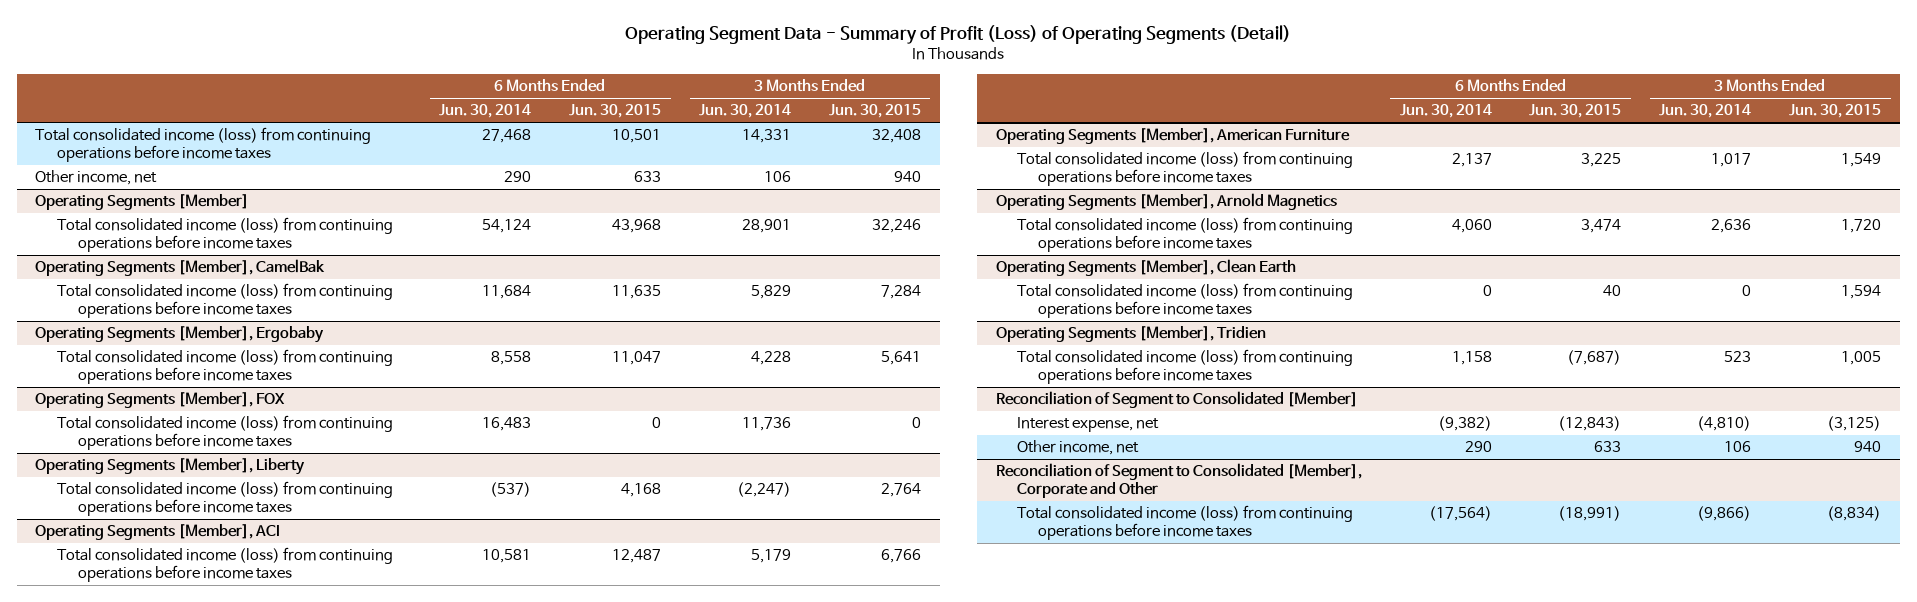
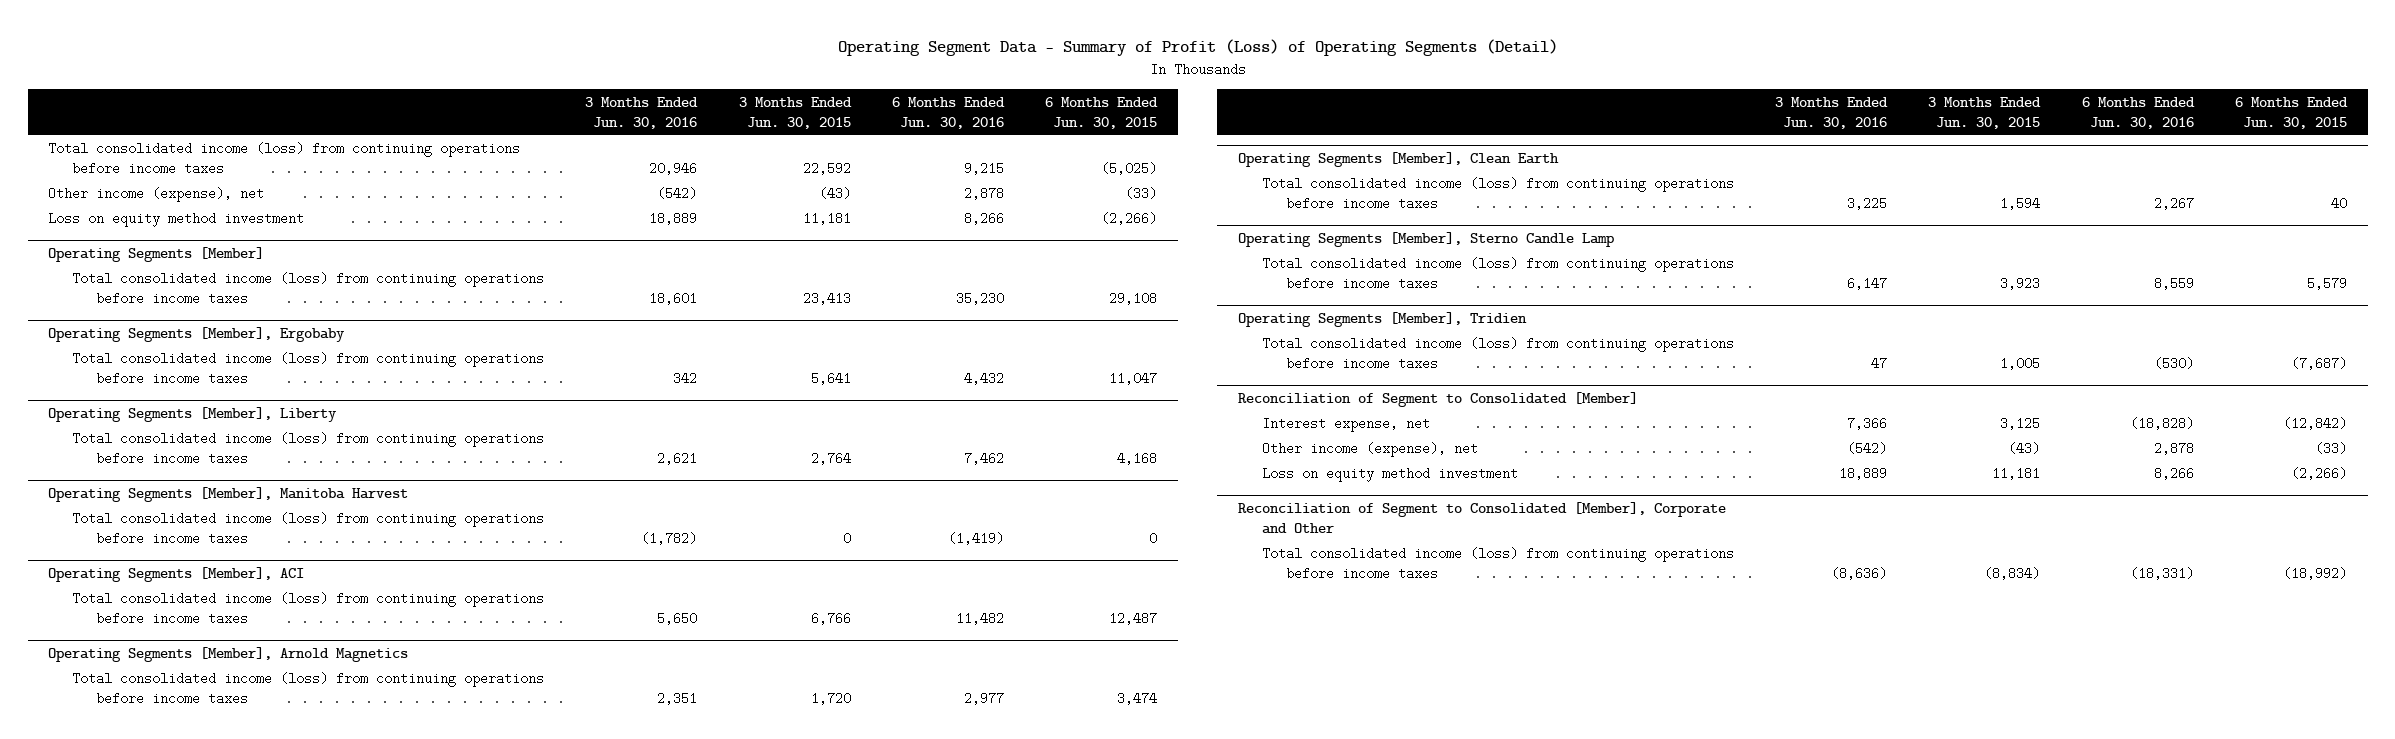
- | 6 Months Ended Jun. 30, 2014 | 6 Months Ended Jun. 30, 2015 | 3 Months Ended Jun. 30, 2014 | 3 Months Ended Jun. 30, 2015
+ | 3 Months Ended Jun. 30, 2016 | 3 Months Ended Jun. 30, 2015 | 6 Months Ended Jun. 30, 2016 | 6 Months Ended Jun. 30, 2015
- Total consolidated income (loss) from continuing operations before income taxes | 27,468 | 10,501 | 14,331 | 32,408
- Other income, net | 290 | 633 | 106 | 940
+ Total consolidated income (loss) from continuing operations before income taxes | 20,946 | 22,592 | 9,215 | (5,025)
+ Other income (expense), net | (542) | (43) | 2,878 | (33)
+ Loss on equity method investment | 18,889 | 11,181 | 8,266 | (2,266)
@ Operating Segments [Member]
- Total consolidated income (loss) from continuing operations before income taxes | 54,124 | 43,968 | 28,901 | 32,246
- Operating Segments [Member], CamelBak
- Total consolidated income (loss) from continuing operations before income taxes | 11,684 | 11,635 | 5,829 | 7,284
@ Operating Segments [Member]
+ Total consolidated income (loss) from continuing operations before income taxes | 18,601 | 23,413 | 35,230 | 29,108
- Operating Segments [Member], FOX
- Total consolidated income (loss) from continuing operations before income taxes | 16,483 | 0 | 11,736 | 0
+ Operating Segments [Member], Manitoba Harvest
+ Total consolidated income (loss) from continuing operations before income taxes | (1,782) | 0 | (1,419) | 0
- Operating Segments [Member], American Furniture
- Total consolidated income (loss) from continuing operations before income taxes | 2,137 | 3,225 | 1,017 | 1,549
+ Operating Segments [Member], Sterno Candle Lamp
+ Total consolidated income (loss) from continuing operations before income taxes | 6,147 | 3,923 | 8,559 | 5,579
@ Reconciliation of Segment to Consolidated [Member]
- Interest expense, net | (9,382) | (12,843) | (4,810) | (3,125)
- Other income, net | 290 | 633 | 106 | 940
+ Interest expense, net | 7,366 | 3,125 | (18,828) | (12,842)
+ Other income (expense), net | (542) | (43) | 2,878 | (33)
+ Loss on equity method investment | 18,889 | 11,181 | 8,266 | (2,266)
@ Reconciliation of Segment to Consolidated [Member], Corporate and Other
- Total consolidated income (loss) from continuing operations before income taxes | (17,564) | (18,991) | (9,866) | (8,834)
+ Total consolidated income (loss) from continuing operations before income taxes | (8,636) | (8,834) | (18,331) | (18,992)

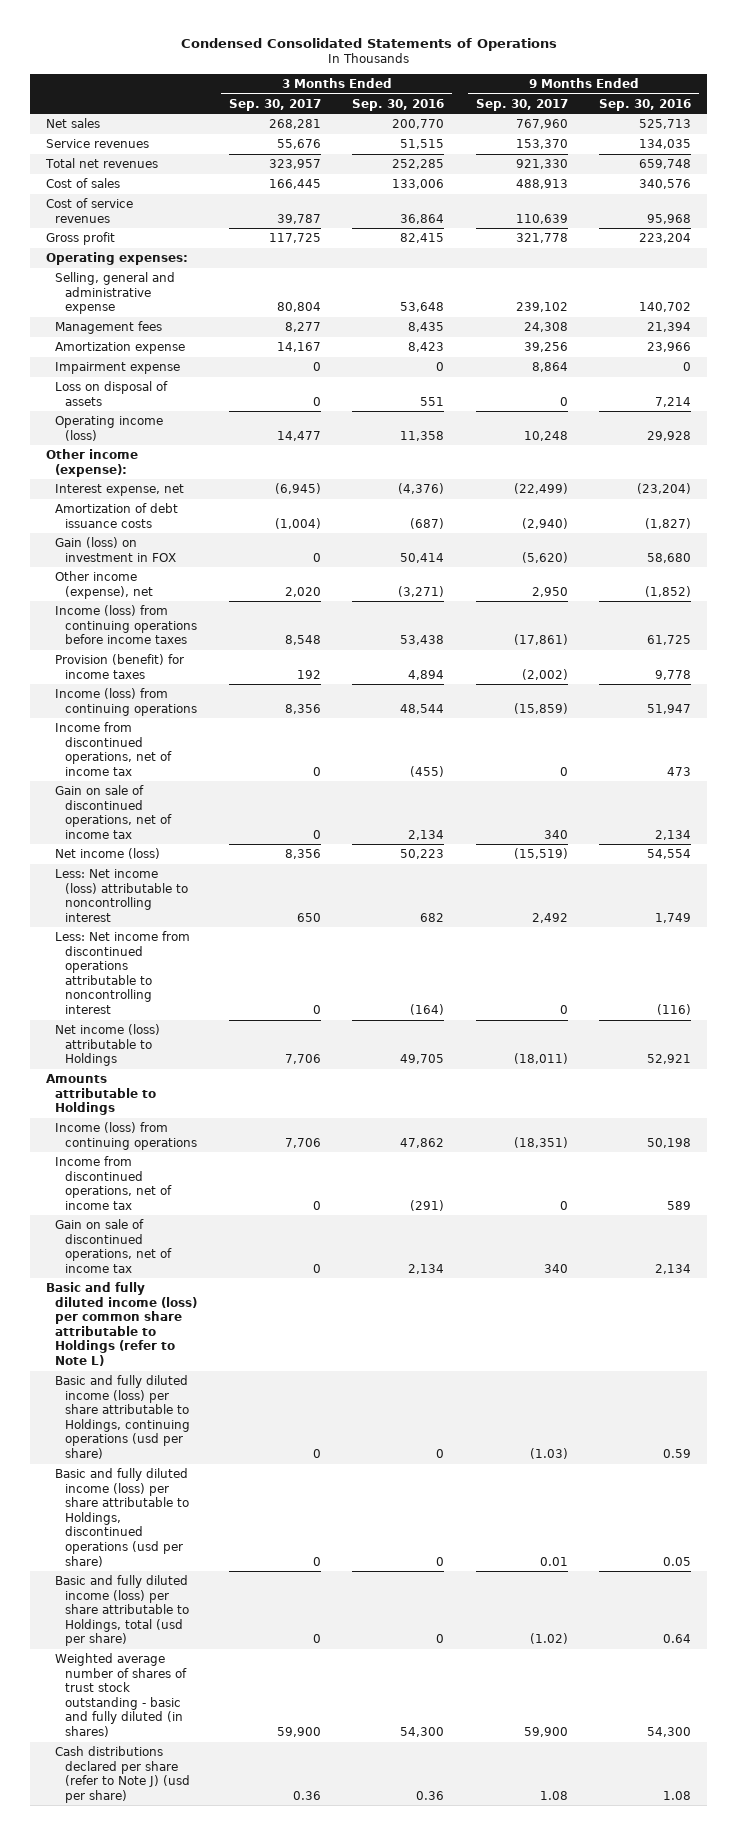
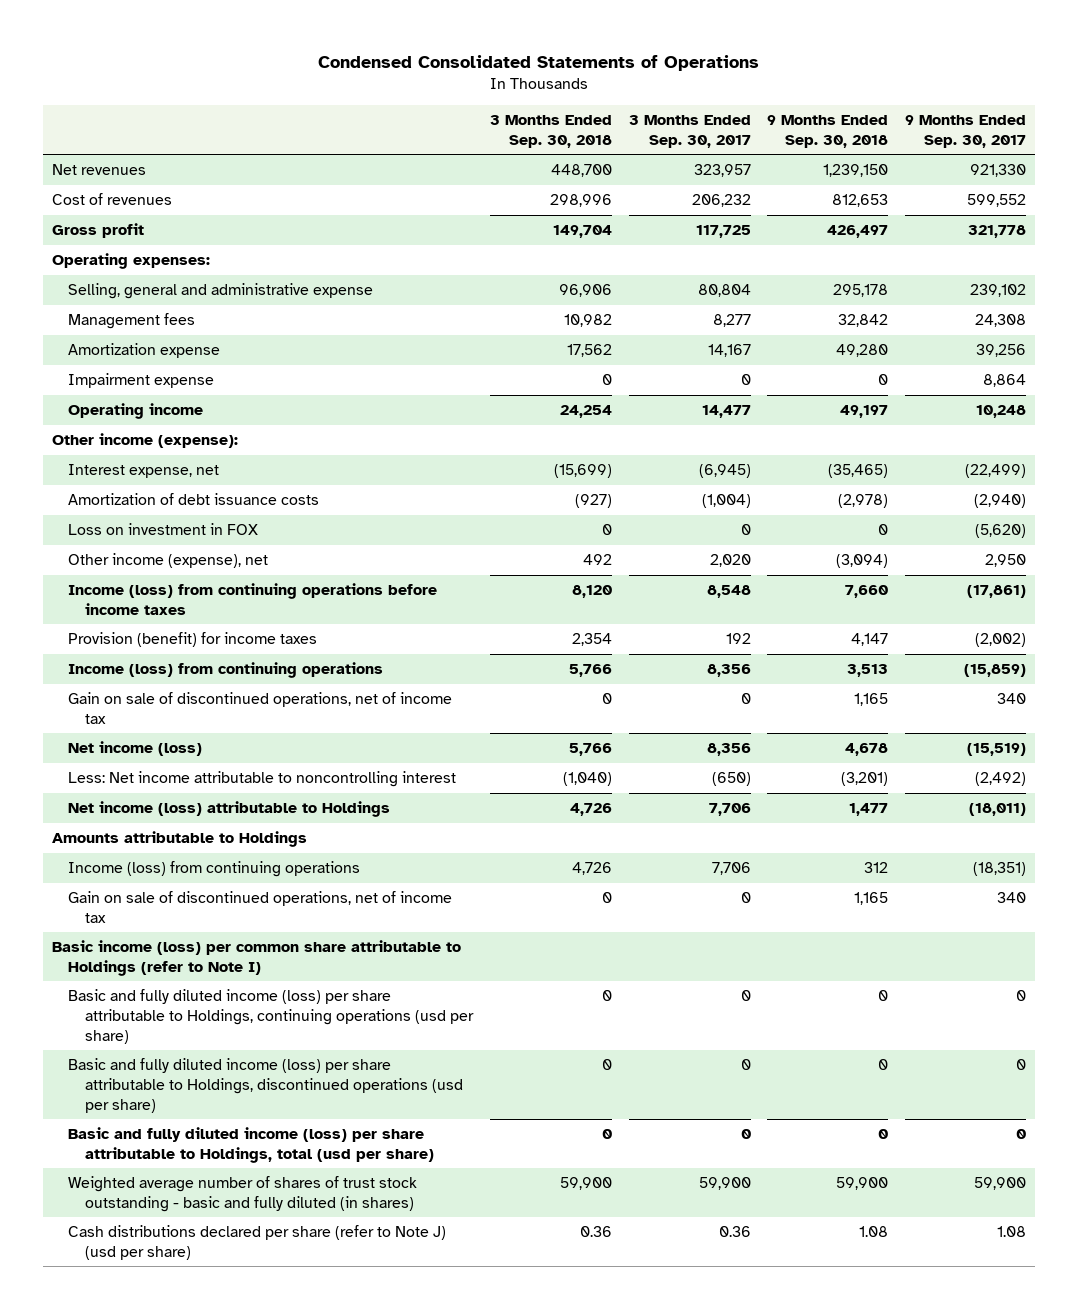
- | 3 Months Ended Sep. 30, 2017 | 3 Months Ended Sep. 30, 2016 | 9 Months Ended Sep. 30, 2017 | 9 Months Ended Sep. 30, 2016
+ | 3 Months Ended Sep. 30, 2018 | 3 Months Ended Sep. 30, 2017 | 9 Months Ended Sep. 30, 2018 | 9 Months Ended Sep. 30, 2017
- Net sales | 268,281 | 200,770 | 767,960 | 525,713
- Service revenues | 55,676 | 51,515 | 153,370 | 134,035
- Total net revenues | 323,957 | 252,285 | 921,330 | 659,748
- Cost of sales | 166,445 | 133,006 | 488,913 | 340,576
- Cost of service revenues | 39,787 | 36,864 | 110,639 | 95,968
+ Net revenues | 448,700 | 323,957 | 1,239,150 | 921,330
+ Cost of revenues | 298,996 | 206,232 | 812,653 | 599,552
- Loss on disposal of assets | 0 | 551 | 0 | 7,214
- Operating income (loss) | 14,477 | 11,358 | 10,248 | 29,928
+ Operating income | 24,254 | 14,477 | 49,197 | 10,248
- Gain (loss) on investment in FOX | 0 | 50,414 | (5,620) | 58,680
+ Loss on investment in FOX | 0 | 0 | 0 | (5,620)
- Income from discontinued operations, net of income tax | 0 | (455) | 0 | 473
- Less: Net income (loss) attributable to noncontrolling interest | 650 | 682 | 2,492 | 1,749
- Less: Net income from discontinued operations attributable to noncontrolling interest | 0 | (164) | 0 | (116)
+ Less: Net income attributable to noncontrolling interest | (1,040) | (650) | (3,201) | (2,492)
- Income from discontinued operations, net of income tax | 0 | (291) | 0 | 589
- Basic and fully diluted income (loss) per common share attributable to Holdings (refer to Note L)
- Basic and fully diluted income (loss) per share attributable to Holdings, continuing operations (usd per share) | 0 | 0 | (1.03) | 0.59
- Basic and fully diluted income (loss) per share attributable to Holdings, discontinued operations (usd per share) | 0 | 0 | 0.01 | 0.05
- Basic and fully diluted income (loss) per share attributable to Holdings, total (usd per share) | 0 | 0 | (1.02) | 0.64
+ Basic income (loss) per common share attributable to Holdings (refer to Note I)
+ Basic and fully diluted income (loss) per share attributable to Holdings, continuing operations (usd per share) | 0 | 0 | 0 | 0
+ Basic and fully diluted income (loss) per share attributable to Holdings, discontinued operations (usd per share) | 0 | 0 | 0 | 0
+ Basic and fully diluted income (loss) per share attributable to Holdings, total (usd per share) | 0 | 0 | 0 | 0

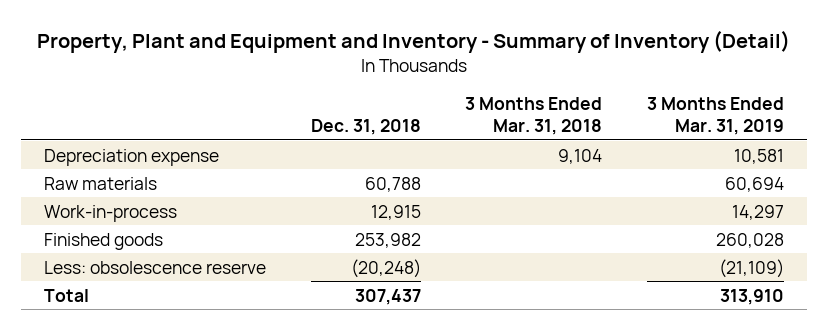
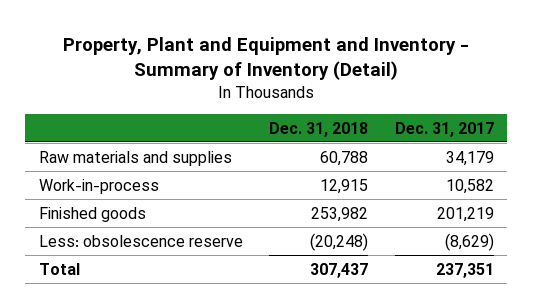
- | Dec. 31, 2018 | 3 Months Ended Mar. 31, 2018 | 3 Months Ended Mar. 31, 2019
+ | Dec. 31, 2018 | Dec. 31, 2017
- Depreciation expense | | 9,104 | 10,581
- Raw materials | 60,788 | | 60,694
+ Raw materials and supplies | 60,788 | 34,179

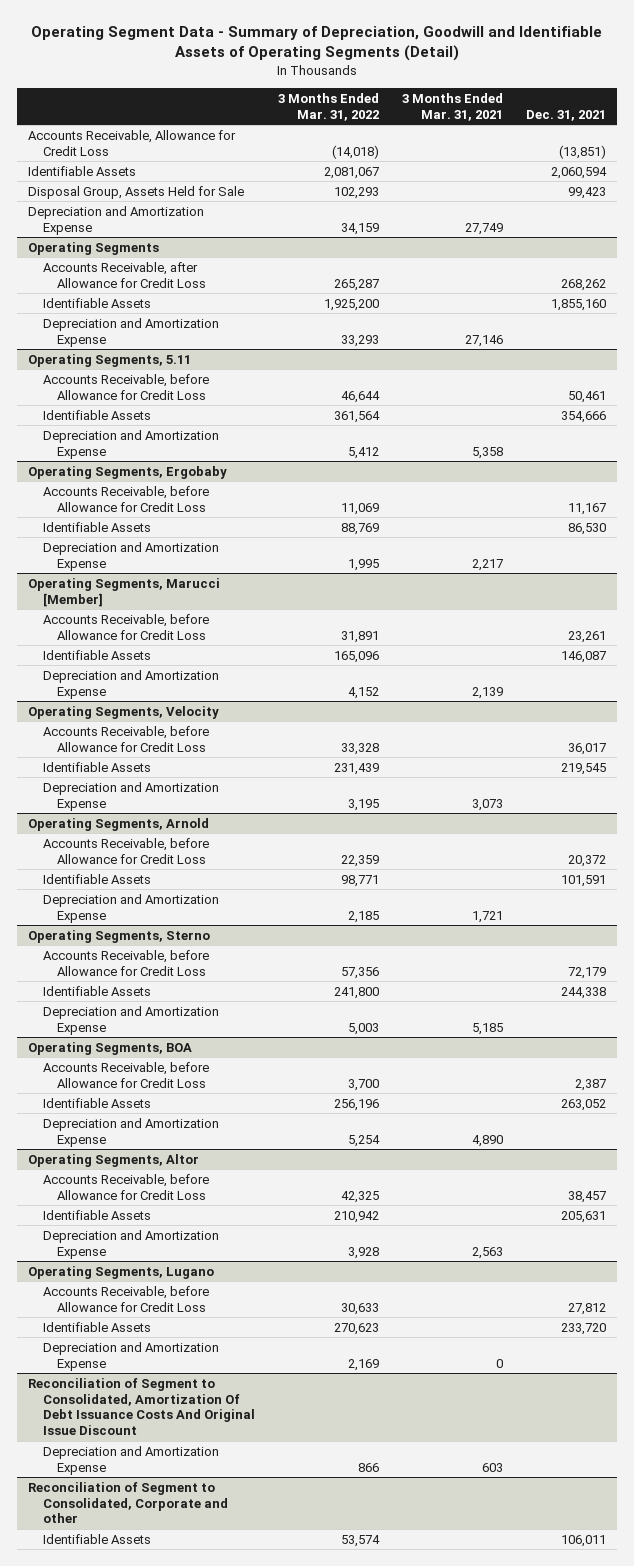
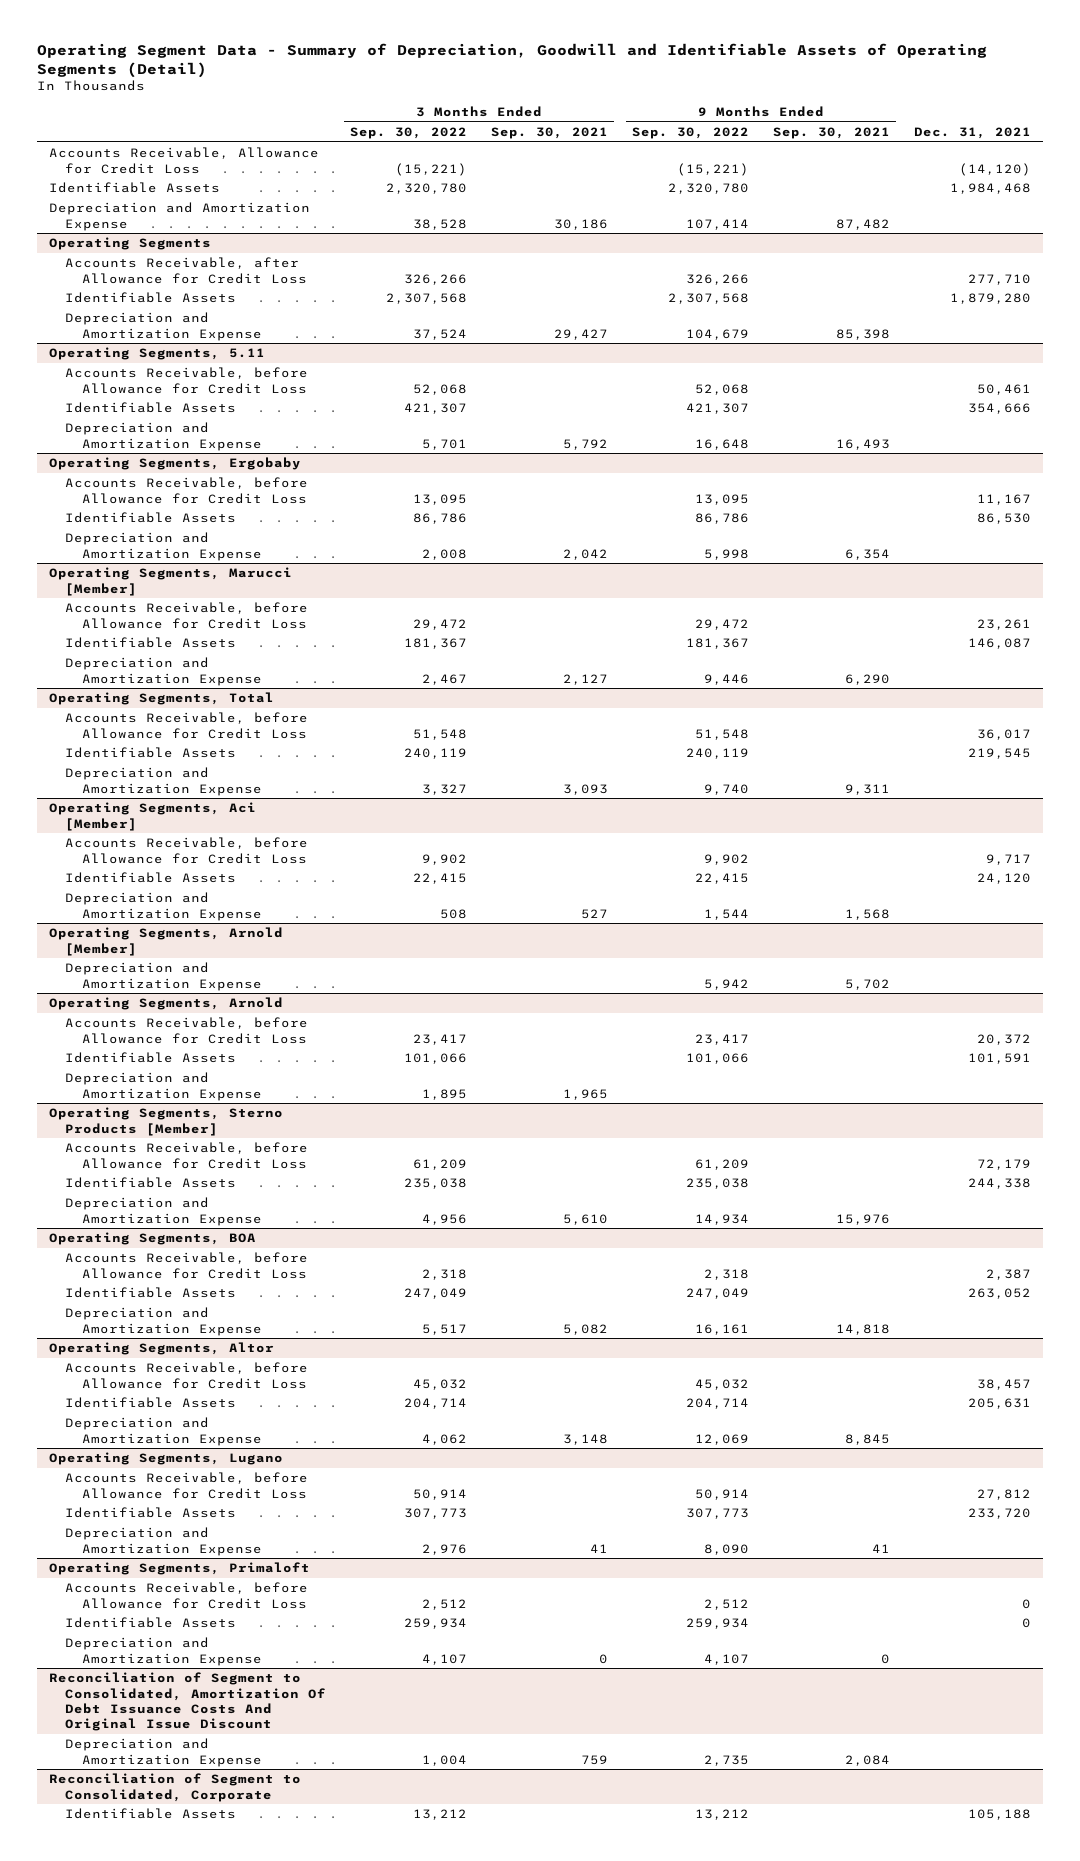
- | 3 Months Ended Mar. 31, 2022 | 3 Months Ended Mar. 31, 2021 | Dec. 31, 2021
+ | 3 Months Ended Sep. 30, 2022 | 3 Months Ended Sep. 30, 2021 | 9 Months Ended Sep. 30, 2022 | 9 Months Ended Sep. 30, 2021 | Dec. 31, 2021
- Accounts Receivable, Allowance for Credit Loss | (14,018) | | (13,851)
- Identifiable Assets | 2,081,067 | | 2,060,594
- Disposal Group, Assets Held for Sale | 102,293 | | 99,423
+ Accounts Receivable, Allowance for Credit Loss | (15,221) | | (15,221) | | (14,120)
+ Identifiable Assets | 2,320,780 | | 2,320,780 | | 1,984,468
@ Operating Segments
- Accounts Receivable, after Allowance for Credit Loss | 265,287 | | 268,262
- Identifiable Assets | 1,925,200 | | 1,855,160
+ Accounts Receivable, after Allowance for Credit Loss | 326,266 | | 326,266 | | 277,710
+ Identifiable Assets | 2,307,568 | | 2,307,568 | | 1,879,280
- Operating Segments, Velocity
+ Operating Segments, Total
+ Operating Segments, Aci [Member]
+ Accounts Receivable, before Allowance for Credit Loss | 9,902 | | 9,902 | | 9,717
+ Identifiable Assets | 22,415 | | 22,415 | | 24,120
+ Depreciation and Amortization Expense | 508 | 527 | 1,544 | 1,568 |
+ Operating Segments, Arnold [Member]
+ Depreciation and Amortization Expense | | | 5,942 | 5,702 |
- Operating Segments, Sterno
+ Operating Segments, Sterno Products [Member]
+ Operating Segments, Primaloft
+ Accounts Receivable, before Allowance for Credit Loss | 2,512 | | 2,512 | | 0
+ Identifiable Assets | 259,934 | | 259,934 | | 0
+ Depreciation and Amortization Expense | 4,107 | 0 | 4,107 | 0 |
- Reconciliation of Segment to Consolidated, Corporate and other
- Identifiable Assets | 53,574 | | 106,011
+ Reconciliation of Segment to Consolidated, Corporate
+ Identifiable Assets | 13,212 | | 13,212 | | 105,188

